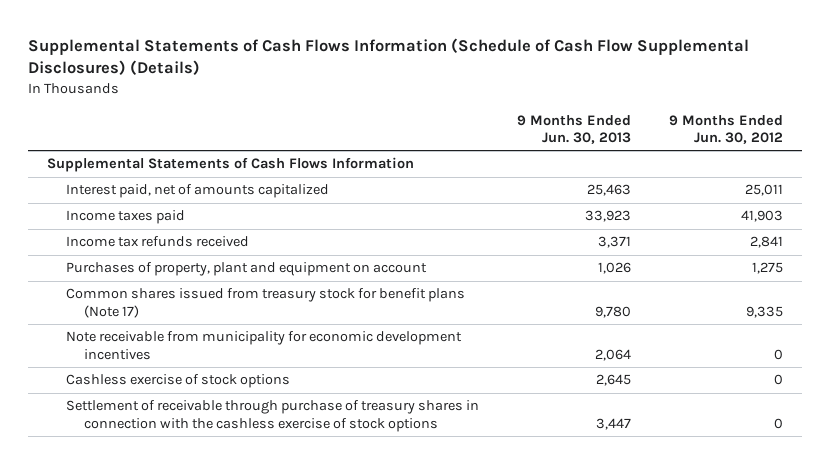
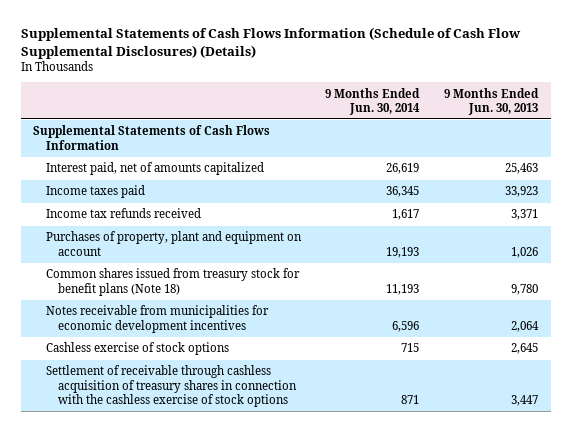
- | 9 Months Ended Jun. 30, 2013 | 9 Months Ended Jun. 30, 2012
+ | 9 Months Ended Jun. 30, 2014 | 9 Months Ended Jun. 30, 2013
- Common shares issued from treasury stock for benefit plans (Note 17) | 9,780 | 9,335
- Note receivable from municipality for economic development incentives | 2,064 | 0
+ Common shares issued from treasury stock for benefit plans (Note 18) | 11,193 | 9,780
+ Notes receivable from municipalities for economic development incentives | 6,596 | 2,064
- Settlement of receivable through purchase of treasury shares in connection with the cashless exercise of stock options | 3,447 | 0
+ Settlement of receivable through cashless acquisition of treasury shares in connection with the cashless exercise of stock options | 871 | 3,447

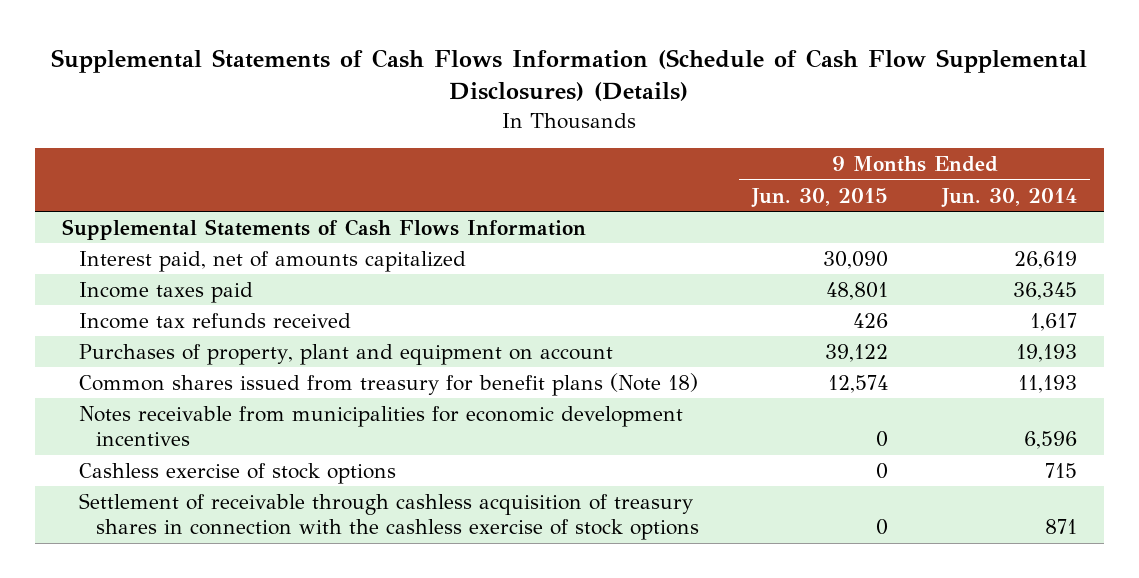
- | 9 Months Ended Jun. 30, 2014 | 9 Months Ended Jun. 30, 2013
+ | 9 Months Ended Jun. 30, 2015 | 9 Months Ended Jun. 30, 2014
- Common shares issued from treasury stock for benefit plans (Note 18) | 11,193 | 9,780
+ Common shares issued from treasury for benefit plans (Note 18) | 12,574 | 11,193

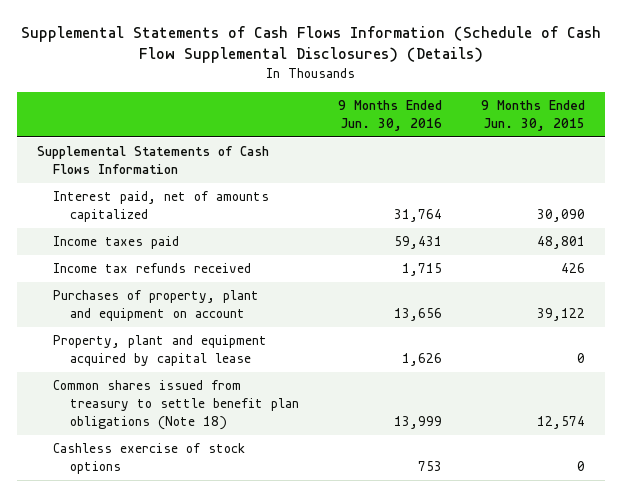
- | 9 Months Ended Jun. 30, 2015 | 9 Months Ended Jun. 30, 2014
+ | 9 Months Ended Jun. 30, 2016 | 9 Months Ended Jun. 30, 2015
- Common shares issued from treasury for benefit plans (Note 18) | 12,574 | 11,193
- Notes receivable from municipalities for economic development incentives | 0 | 6,596
+ Property, plant and equipment acquired by capital lease | 1,626 | 0
+ Common shares issued from treasury to settle benefit plan obligations (Note 18) | 13,999 | 12,574
- Settlement of receivable through cashless acquisition of treasury shares in connection with the cashless exercise of stock options | 0 | 871

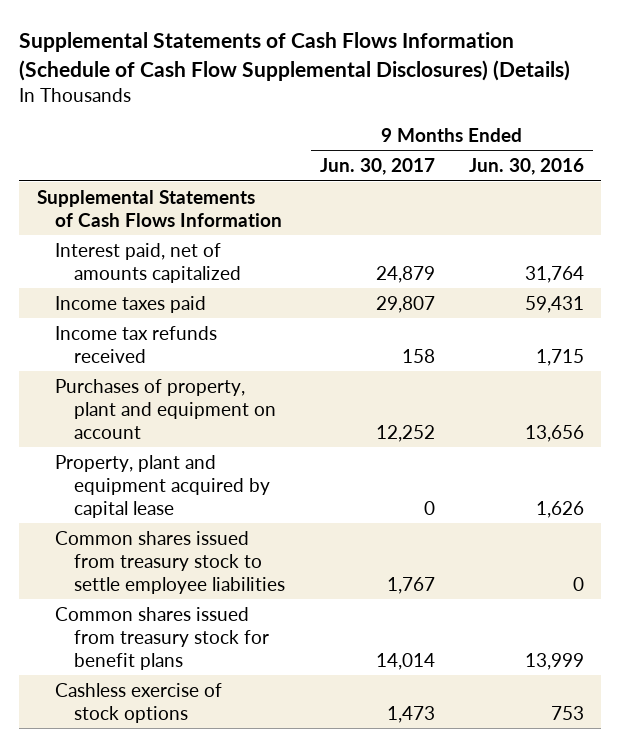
- | 9 Months Ended Jun. 30, 2016 | 9 Months Ended Jun. 30, 2015
+ | 9 Months Ended Jun. 30, 2017 | 9 Months Ended Jun. 30, 2016
- Common shares issued from treasury to settle benefit plan obligations (Note 18) | 13,999 | 12,574
+ Common shares issued from treasury stock to settle employee liabilities | 1,767 | 0
+ Common shares issued from treasury stock for benefit plans | 14,014 | 13,999

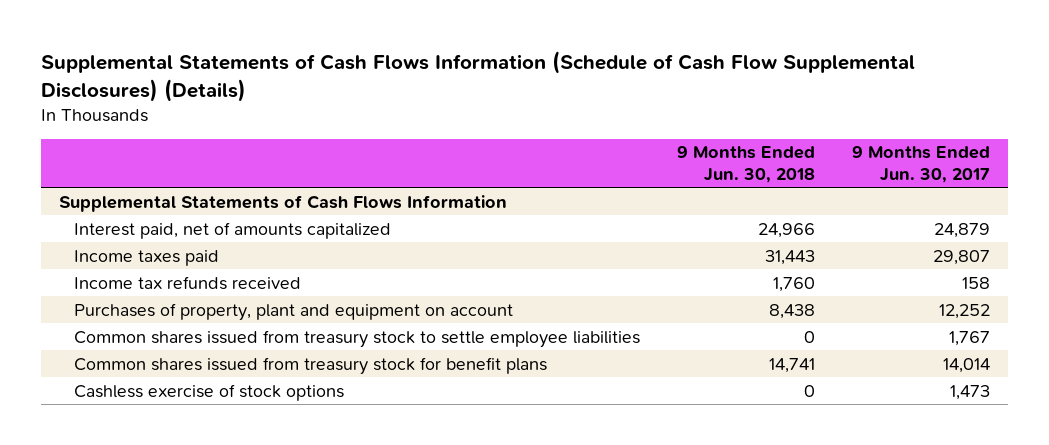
- | 9 Months Ended Jun. 30, 2017 | 9 Months Ended Jun. 30, 2016
+ | 9 Months Ended Jun. 30, 2018 | 9 Months Ended Jun. 30, 2017
- Property, plant and equipment acquired by capital lease | 0 | 1,626

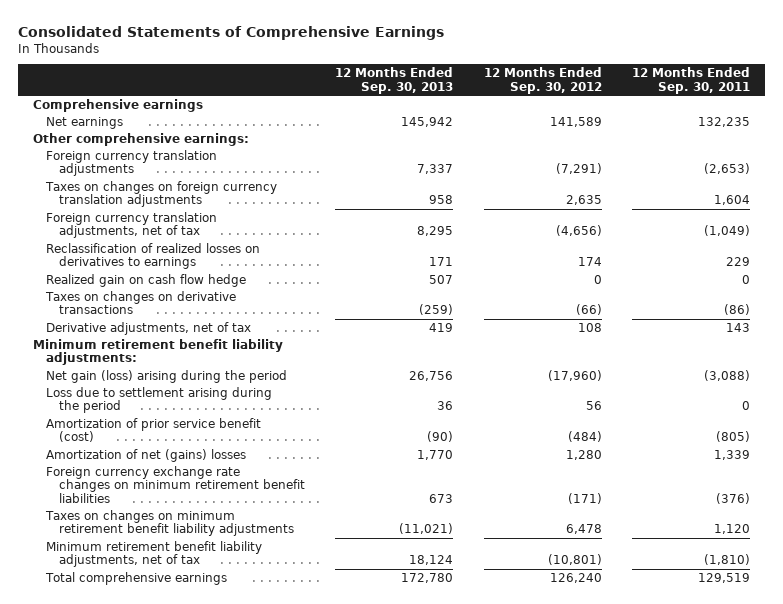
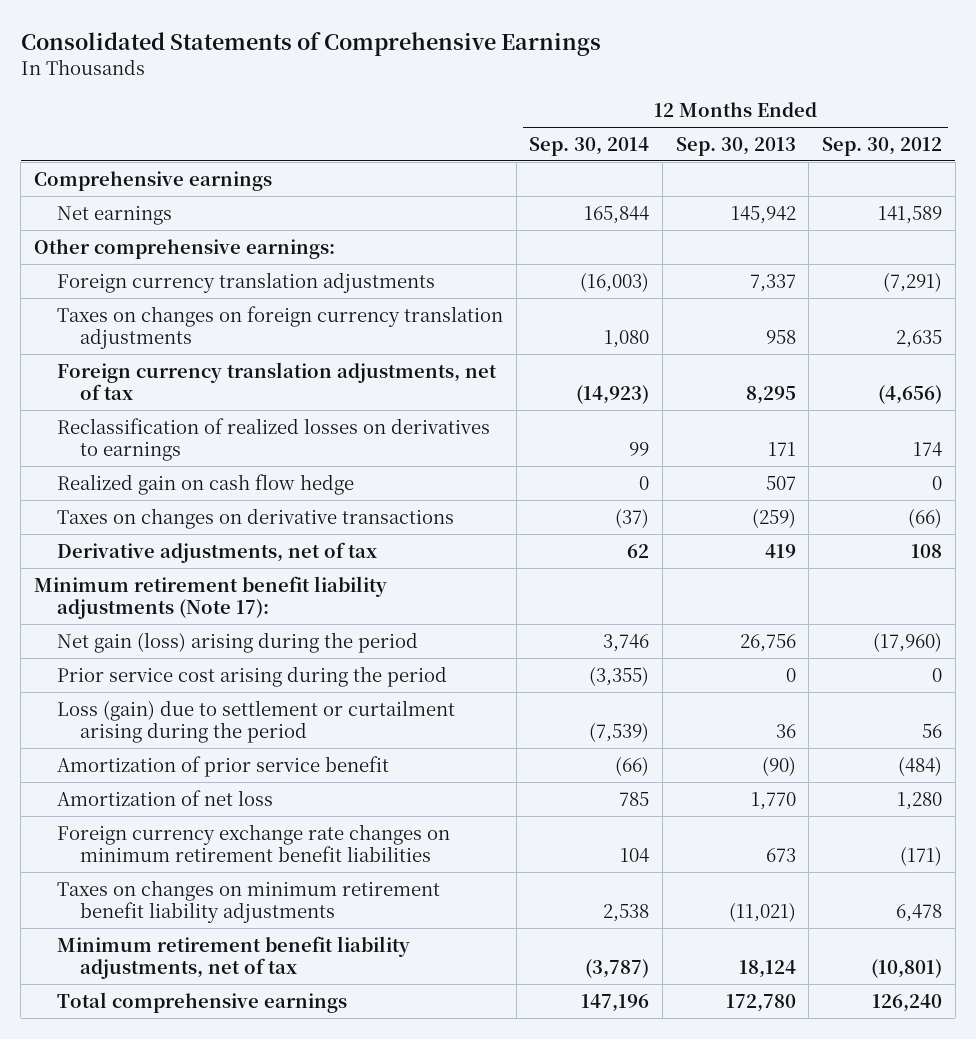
- | 12 Months Ended Sep. 30, 2013 | 12 Months Ended Sep. 30, 2012 | 12 Months Ended Sep. 30, 2011
+ | 12 Months Ended Sep. 30, 2014 | 12 Months Ended Sep. 30, 2013 | 12 Months Ended Sep. 30, 2012
- Minimum retirement benefit liability adjustments:
+ Minimum retirement benefit liability adjustments (Note 17):
- Loss due to settlement arising during the period | 36 | 56 | 0
- Amortization of prior service benefit (cost) | (90) | (484) | (805)
- Amortization of net (gains) losses | 1,770 | 1,280 | 1,339
+ Prior service cost arising during the period | (3,355) | 0 | 0
+ Loss (gain) due to settlement or curtailment arising during the period | (7,539) | 36 | 56
+ Amortization of prior service benefit | (66) | (90) | (484)
+ Amortization of net loss | 785 | 1,770 | 1,280

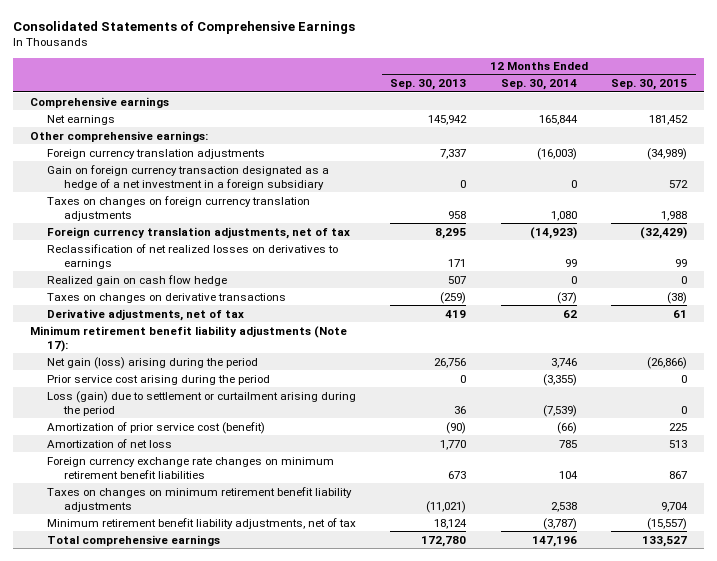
- | 12 Months Ended Sep. 30, 2014 | 12 Months Ended Sep. 30, 2013 | 12 Months Ended Sep. 30, 2012
+ | 12 Months Ended Sep. 30, 2013 | 12 Months Ended Sep. 30, 2014 | 12 Months Ended Sep. 30, 2015
+ Gain on foreign currency transaction designated as a hedge of a net investment in a foreign subsidiary | 0 | 0 | 572
- Reclassification of realized losses on derivatives to earnings | 99 | 171 | 174
+ Reclassification of net realized losses on derivatives to earnings | 171 | 99 | 99
- Amortization of prior service benefit | (66) | (90) | (484)
+ Amortization of prior service cost (benefit) | (90) | (66) | 225

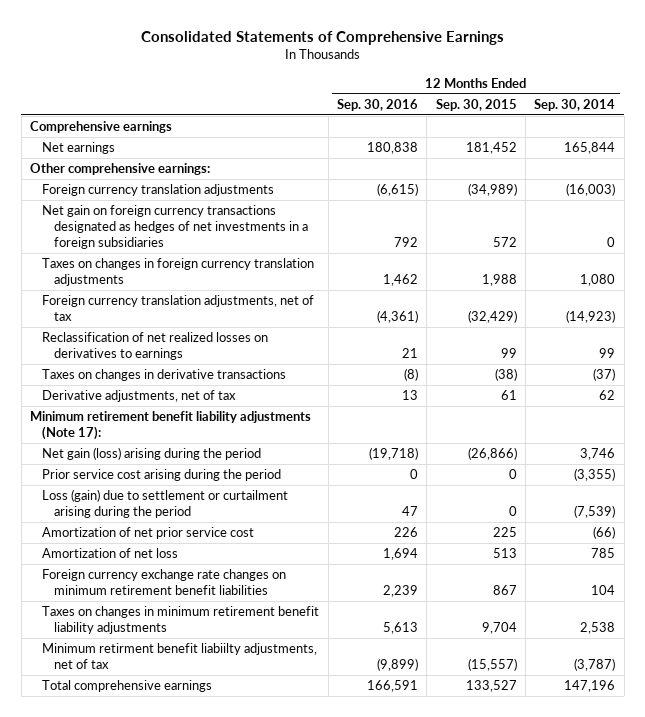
- | 12 Months Ended Sep. 30, 2013 | 12 Months Ended Sep. 30, 2014 | 12 Months Ended Sep. 30, 2015
+ | 12 Months Ended Sep. 30, 2016 | 12 Months Ended Sep. 30, 2015 | 12 Months Ended Sep. 30, 2014
- Gain on foreign currency transaction designated as a hedge of a net investment in a foreign subsidiary | 0 | 0 | 572
- Taxes on changes on foreign currency translation adjustments | 958 | 1,080 | 1,988
+ Net gain on foreign currency transactions designated as hedges of net investments in a foreign subsidiaries | 792 | 572 | 0
+ Taxes on changes in foreign currency translation adjustments | 1,462 | 1,988 | 1,080
- Realized gain on cash flow hedge | 507 | 0 | 0
- Taxes on changes on derivative transactions | (259) | (37) | (38)
+ Taxes on changes in derivative transactions | (8) | (38) | (37)
- Amortization of prior service cost (benefit) | (90) | (66) | 225
+ Amortization of net prior service cost | 226 | 225 | (66)
- Taxes on changes on minimum retirement benefit liability adjustments | (11,021) | 2,538 | 9,704
- Minimum retirement benefit liability adjustments, net of tax | 18,124 | (3,787) | (15,557)
+ Taxes on changes in minimum retirement benefit liability adjustments | 5,613 | 9,704 | 2,538
+ Minimum retirment benefit liabiilty adjustments, net of tax | (9,899) | (15,557) | (3,787)

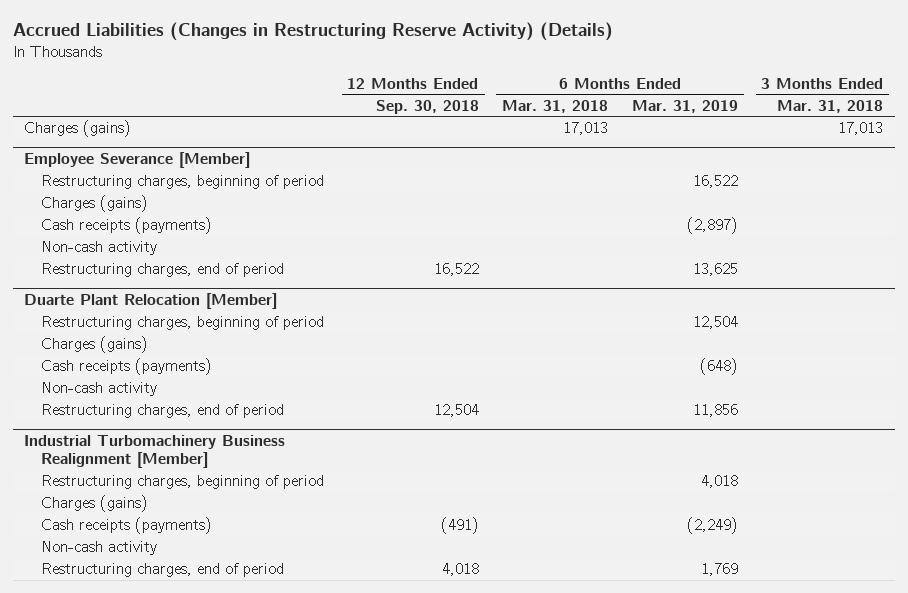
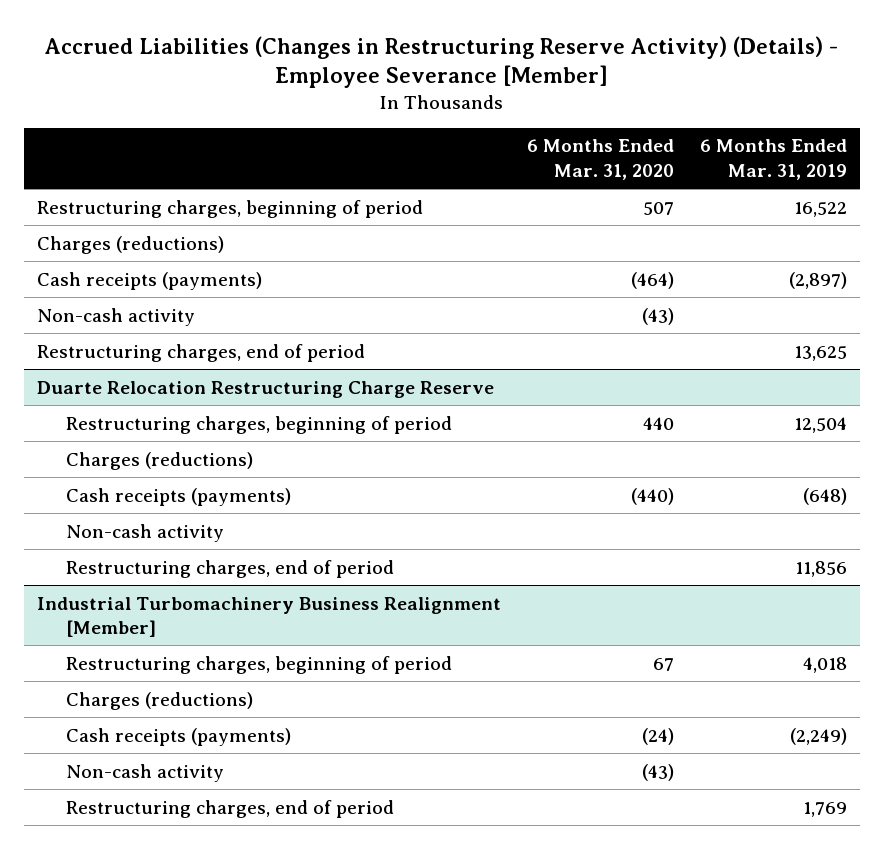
- Accrued Liabilities (Changes in Restructuring Reserve Activity) (Details)
+ Accrued Liabilities (Changes in Restructuring Reserve Activity) (Details) - Employee Severance [Member]
- | 12 Months Ended Sep. 30, 2018 | 6 Months Ended Mar. 31, 2018 | 6 Months Ended Mar. 31, 2019 | 3 Months Ended Mar. 31, 2018
+ | 6 Months Ended Mar. 31, 2020 | 6 Months Ended Mar. 31, 2019
- Charges (gains) | | 17,013 | | 17,013
- Employee Severance [Member]
- Charges (gains)
+ Charges (reductions)
- Duarte Plant Relocation [Member]
+ Duarte Relocation Restructuring Charge Reserve
- Charges (gains)
+ Charges (reductions)
@ Industrial Turbomachinery Business Realignment [Member]
- Charges (gains)
+ Charges (reductions)

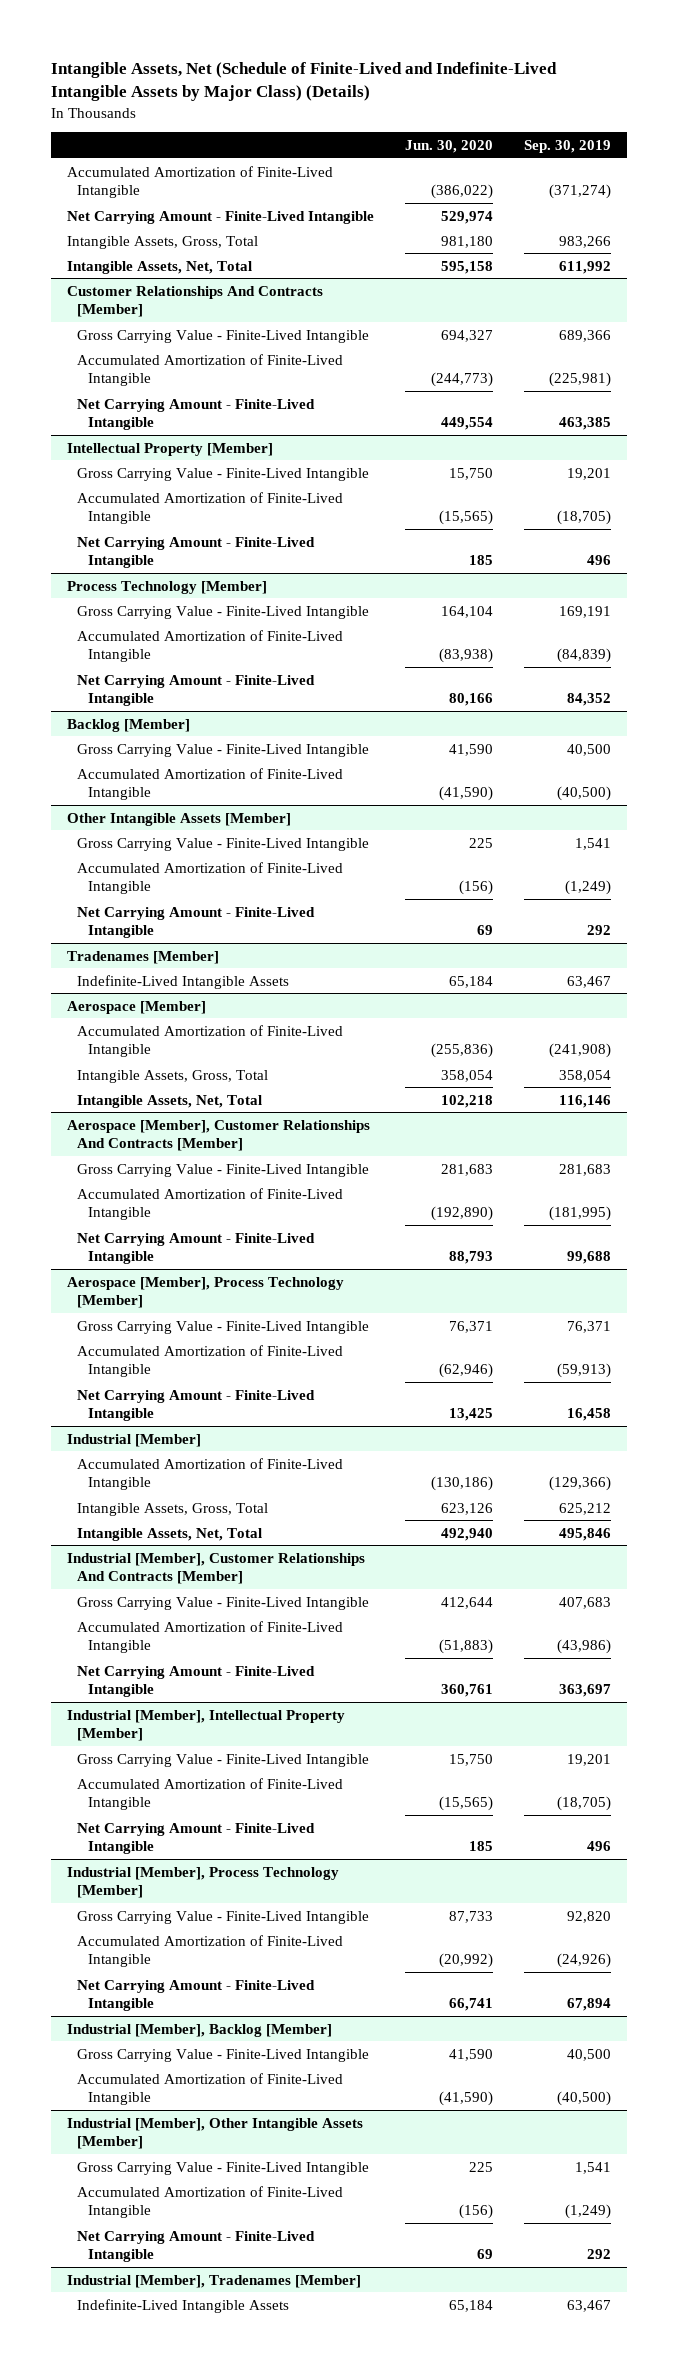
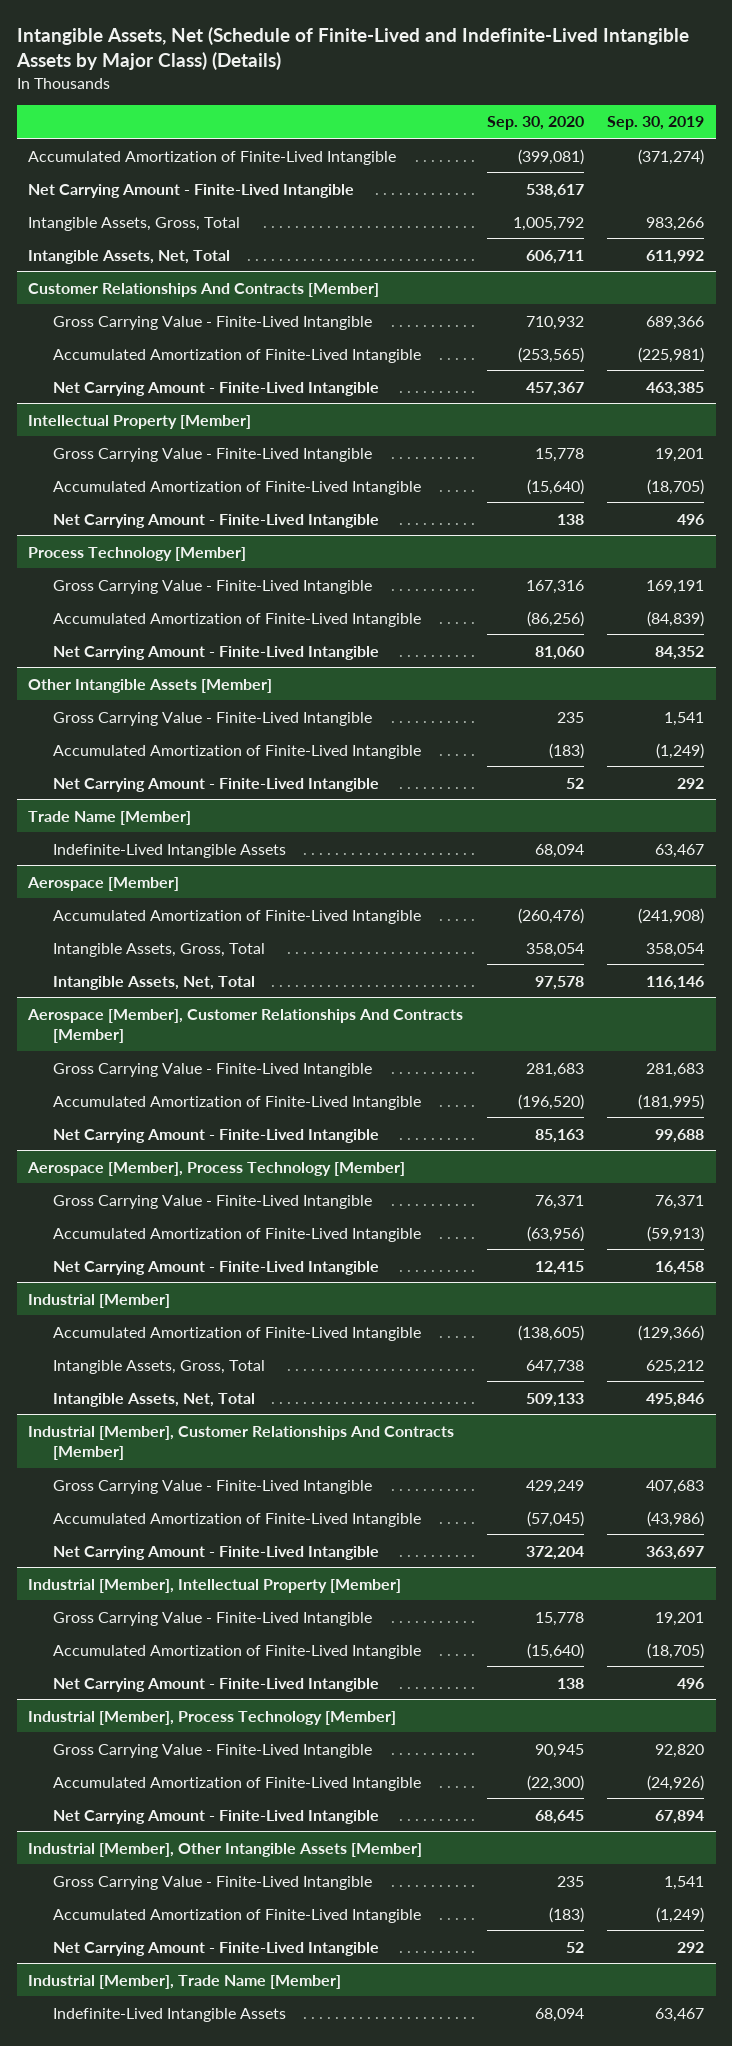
- | Jun. 30, 2020 | Sep. 30, 2019
+ | Sep. 30, 2020 | Sep. 30, 2019
- Backlog [Member]
- Gross Carrying Value - Finite-Lived Intangible | 41,590 | 40,500
- Accumulated Amortization of Finite-Lived Intangible | (41,590) | (40,500)
- Tradenames [Member]
+ Trade Name [Member]
- Industrial [Member], Backlog [Member]
- Gross Carrying Value - Finite-Lived Intangible | 41,590 | 40,500
- Accumulated Amortization of Finite-Lived Intangible | (41,590) | (40,500)
- Industrial [Member], Tradenames [Member]
+ Industrial [Member], Trade Name [Member]

